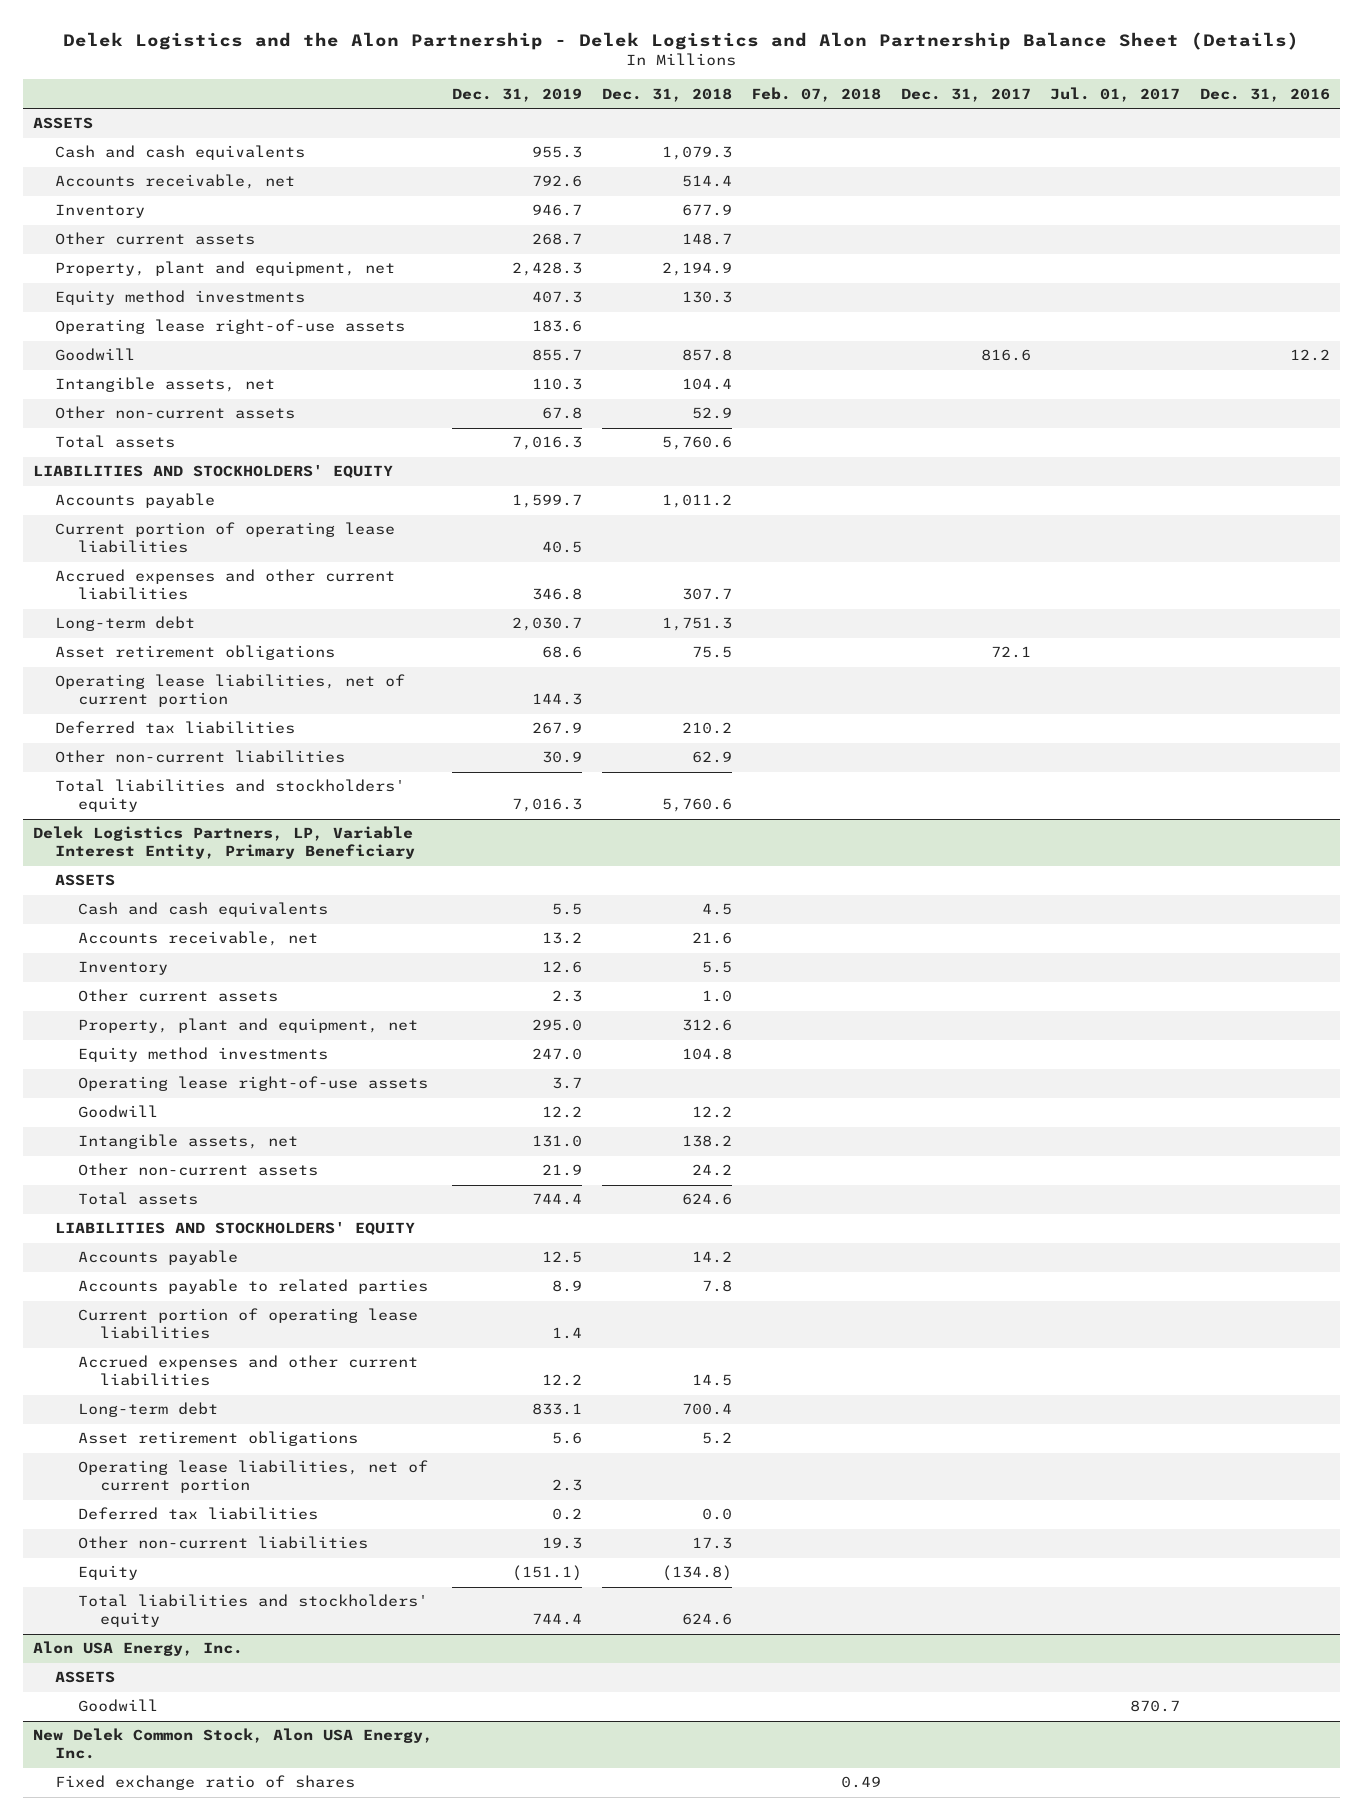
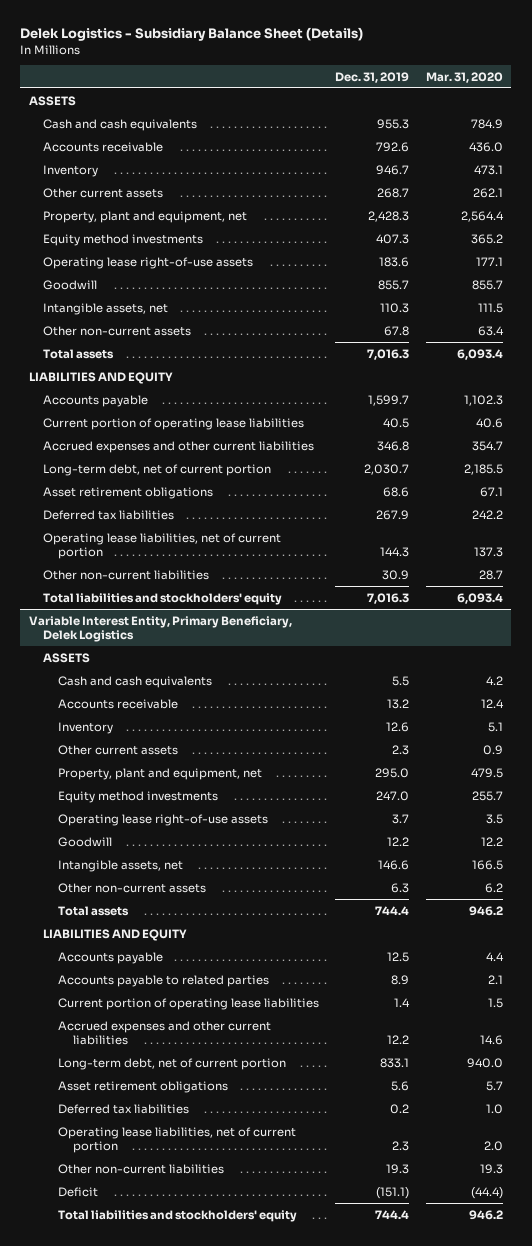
- Delek Logistics and the Alon Partnership - Delek Logistics and Alon Partnership Balance Sheet (Details)
+ Delek Logistics - Subsidiary Balance Sheet (Details)
- | Dec. 31, 2019 | Dec. 31, 2018 | Feb. 07, 2018 | Dec. 31, 2017 | Jul. 01, 2017 | Dec. 31, 2016
+ | Dec. 31, 2019 | Mar. 31, 2020
- Accounts receivable, net | 792.6 | 514.4 | | | |
+ Accounts receivable | 792.6 | 436.0
- LIABILITIES AND STOCKHOLDERS' EQUITY
+ LIABILITIES AND EQUITY
- Long-term debt | 2,030.7 | 1,751.3 | | | |
+ Long-term debt, net of current portion | 2,030.7 | 2,185.5
moved down: Operating lease liabilities, net of current portion | 144.3 | 137.3
- Delek Logistics Partners, LP, Variable Interest Entity, Primary Beneficiary
+ Variable Interest Entity, Primary Beneficiary, Delek Logistics
- Accounts receivable, net | 13.2 | 21.6 | | | |
+ Accounts receivable | 13.2 | 12.4
- Intangible assets, net | 131.0 | 138.2 | | | |
- Other non-current assets | 21.9 | 24.2 | | | |
+ Intangible assets, net | 146.6 | 166.5
+ Other non-current assets | 6.3 | 6.2
- LIABILITIES AND STOCKHOLDERS' EQUITY
+ LIABILITIES AND EQUITY
- Long-term debt | 833.1 | 700.4 | | | |
+ Long-term debt, net of current portion | 833.1 | 940.0
- Operating lease liabilities, net of current portion | 2.3 | | | | |
+ Operating lease liabilities, net of current portion | 2.3 | 2.0
- Equity | (151.1) | (134.8) | | | |
+ Deficit | (151.1) | (44.4)
- Alon USA Energy, Inc.
- ASSETS
- Goodwill | | | | | 870.7 |
- New Delek Common Stock, Alon USA Energy, Inc.
- Fixed exchange ratio of shares | | | 0.49 | | |

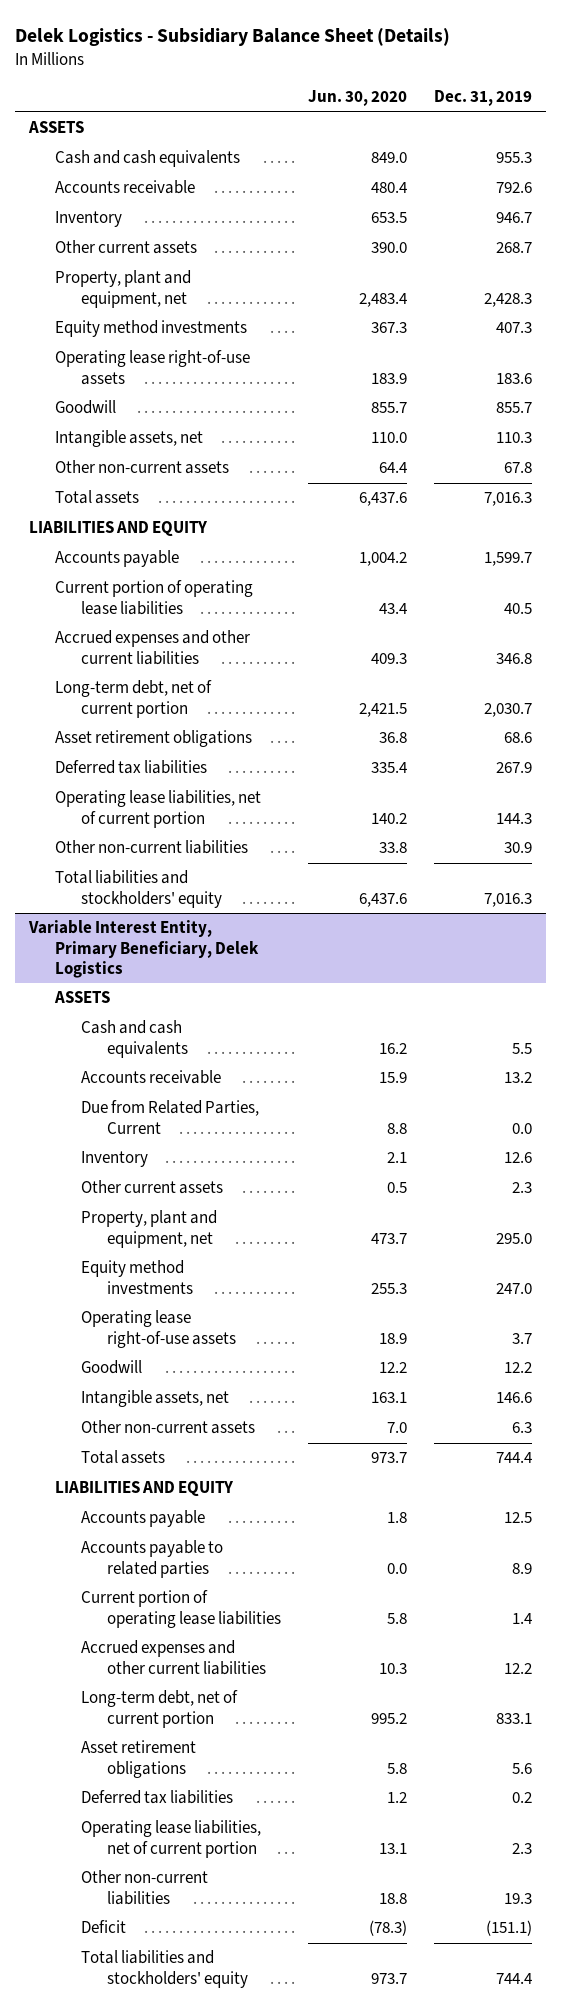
- | Dec. 31, 2019 | Mar. 31, 2020
+ | Jun. 30, 2020 | Dec. 31, 2019
@ Variable Interest Entity, Primary Beneficiary, Delek Logistics
+ Due from Related Parties, Current | 8.8 | 0.0

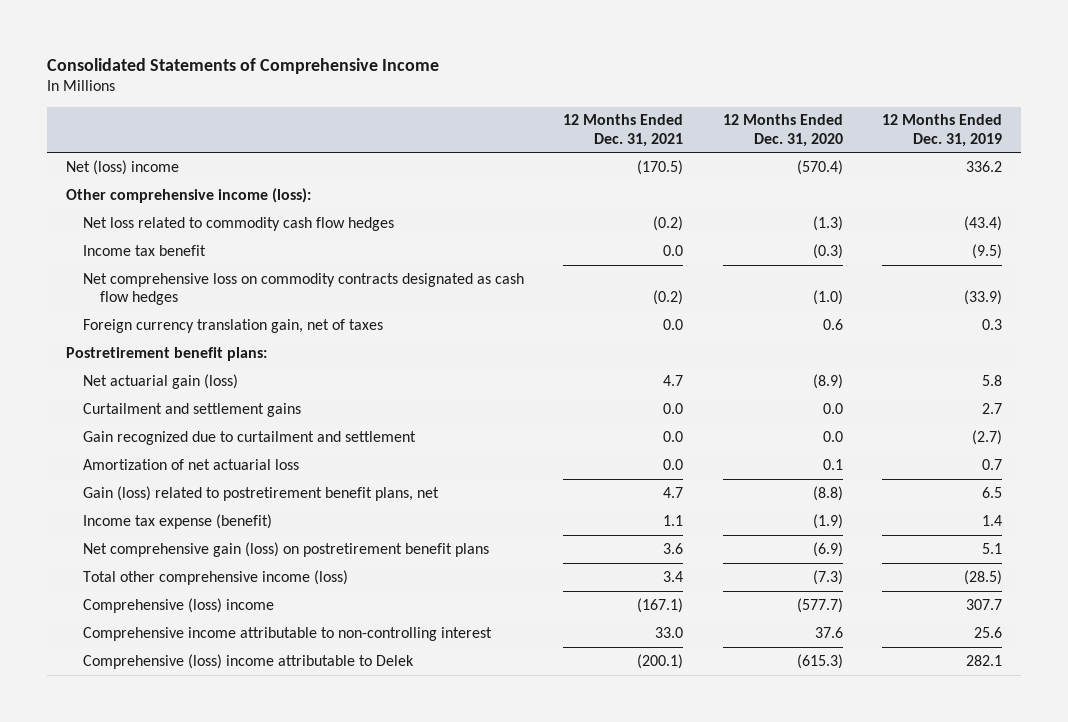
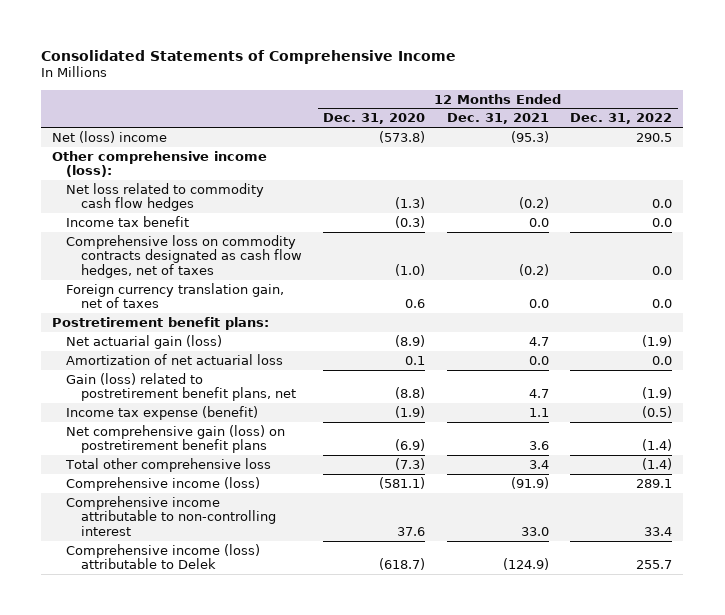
- | 12 Months Ended Dec. 31, 2021 | 12 Months Ended Dec. 31, 2020 | 12 Months Ended Dec. 31, 2019
+ | 12 Months Ended Dec. 31, 2020 | 12 Months Ended Dec. 31, 2021 | 12 Months Ended Dec. 31, 2022
- Net (loss) income | (170.5) | (570.4) | 336.2
+ Net (loss) income | (573.8) | (95.3) | 290.5
- Net comprehensive loss on commodity contracts designated as cash flow hedges | (0.2) | (1.0) | (33.9)
+ Comprehensive loss on commodity contracts designated as cash flow hedges, net of taxes | (1.0) | (0.2) | 0.0
- Curtailment and settlement gains | 0.0 | 0.0 | 2.7
- Gain recognized due to curtailment and settlement | 0.0 | 0.0 | (2.7)
- Total other comprehensive income (loss) | 3.4 | (7.3) | (28.5)
- Comprehensive (loss) income | (167.1) | (577.7) | 307.7
+ Total other comprehensive loss | (7.3) | 3.4 | (1.4)
+ Comprehensive income (loss) | (581.1) | (91.9) | 289.1
- Comprehensive (loss) income attributable to Delek | (200.1) | (615.3) | 282.1
+ Comprehensive income (loss) attributable to Delek | (618.7) | (124.9) | 255.7

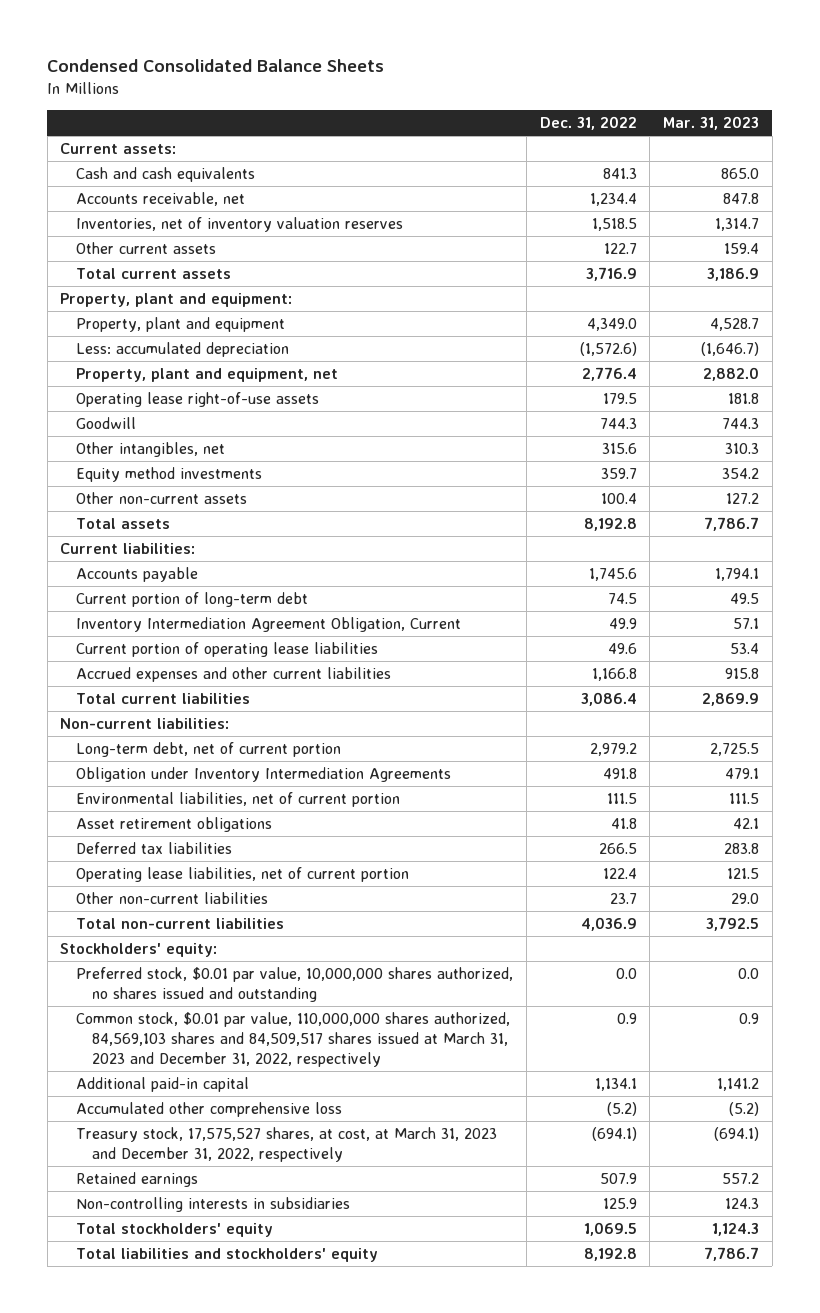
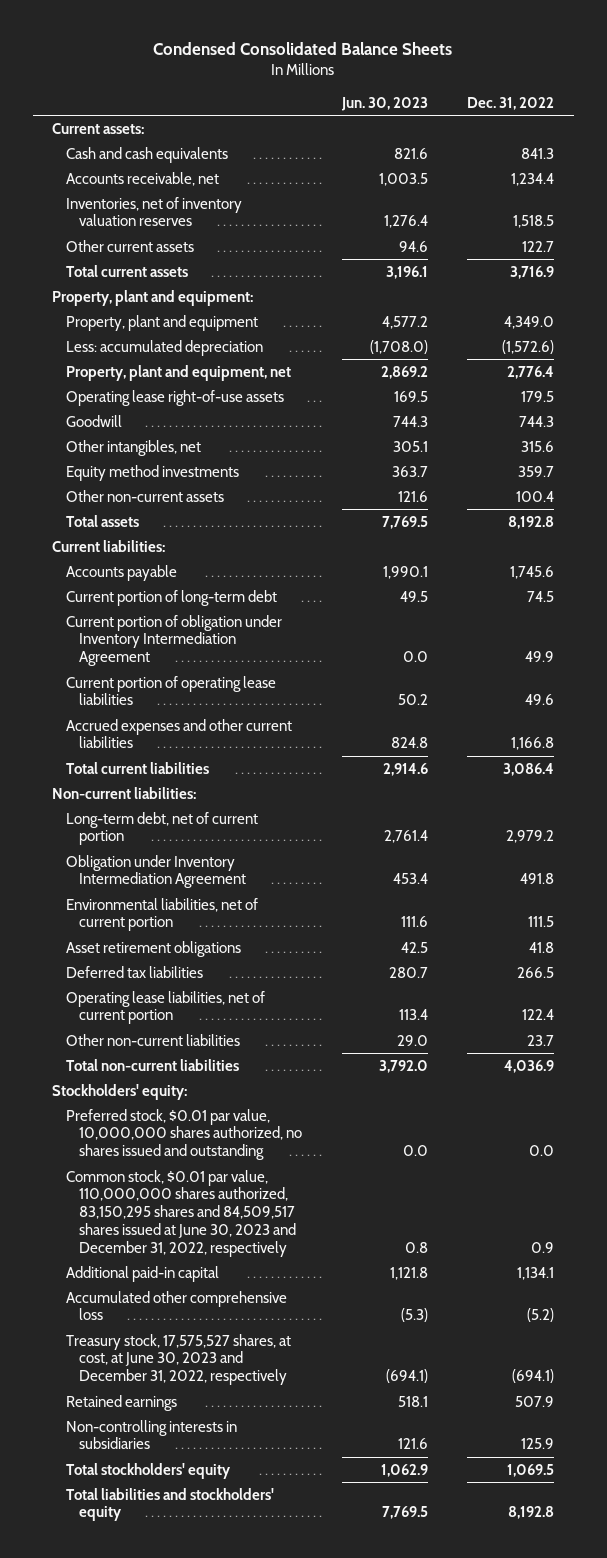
- | Dec. 31, 2022 | Mar. 31, 2023
+ | Jun. 30, 2023 | Dec. 31, 2022
- Inventory Intermediation Agreement Obligation, Current | 49.9 | 57.1
+ Current portion of obligation under Inventory Intermediation Agreement | 0.0 | 49.9
- Obligation under Inventory Intermediation Agreements | 491.8 | 479.1
+ Obligation under Inventory Intermediation Agreement | 453.4 | 491.8
- Common stock, $0.01 par value, 110,000,000 shares authorized, 84,569,103 shares and 84,509,517 shares issued at March 31, 2023 and December 31, 2022, respectively | 0.9 | 0.9
+ Common stock, $0.01 par value, 110,000,000 shares authorized, 83,150,295 shares and 84,509,517 shares issued at June 30, 2023 and December 31, 2022, respectively | 0.8 | 0.9
- Treasury stock, 17,575,527 shares, at cost, at March 31, 2023 and December 31, 2022, respectively | (694.1) | (694.1)
+ Treasury stock, 17,575,527 shares, at cost, at June 30, 2023 and December 31, 2022, respectively | (694.1) | (694.1)

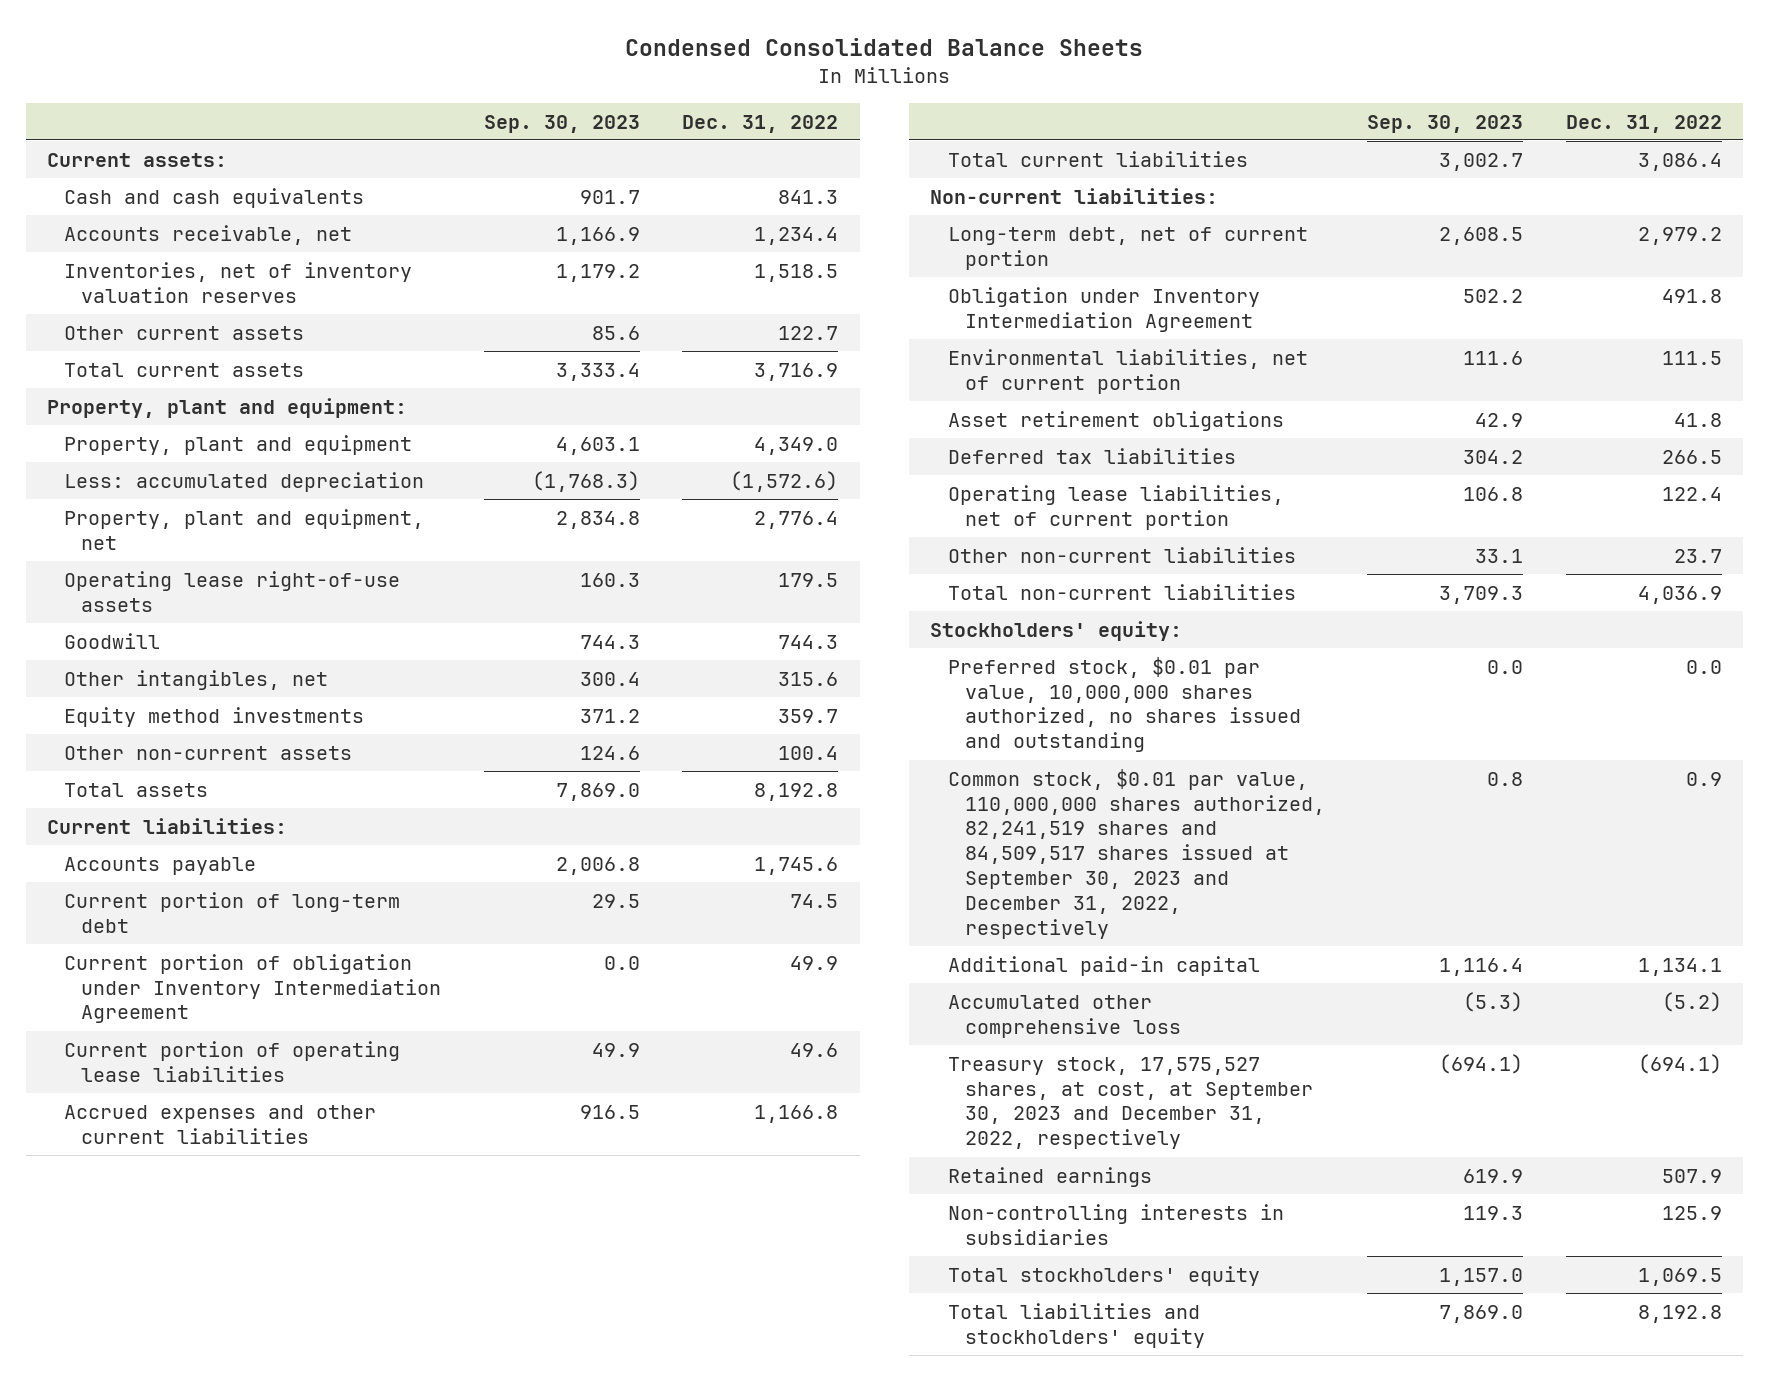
- | Jun. 30, 2023 | Dec. 31, 2022
+ | Sep. 30, 2023 | Dec. 31, 2022
- Common stock, $0.01 par value, 110,000,000 shares authorized, 83,150,295 shares and 84,509,517 shares issued at June 30, 2023 and December 31, 2022, respectively | 0.8 | 0.9
+ Common stock, $0.01 par value, 110,000,000 shares authorized, 82,241,519 shares and 84,509,517 shares issued at September 30, 2023 and December 31, 2022, respectively | 0.8 | 0.9
- Treasury stock, 17,575,527 shares, at cost, at June 30, 2023 and December 31, 2022, respectively | (694.1) | (694.1)
+ Treasury stock, 17,575,527 shares, at cost, at September 30, 2023 and December 31, 2022, respectively | (694.1) | (694.1)

